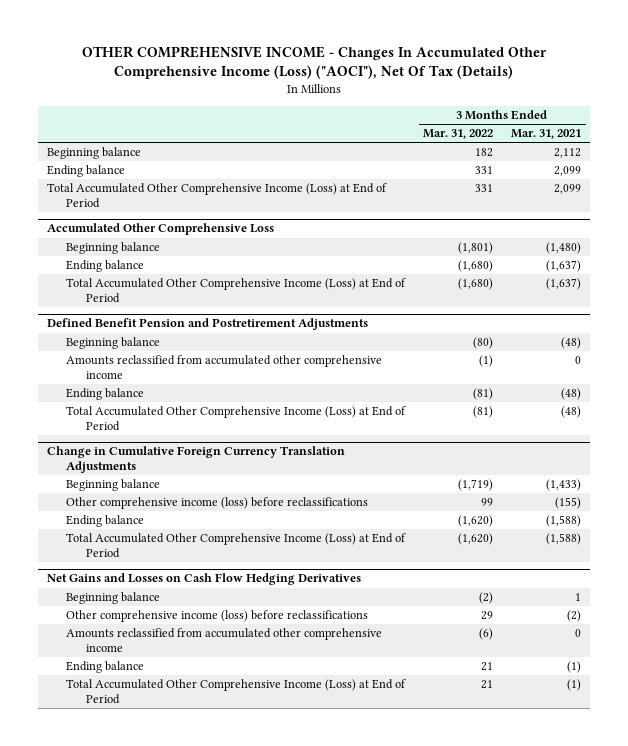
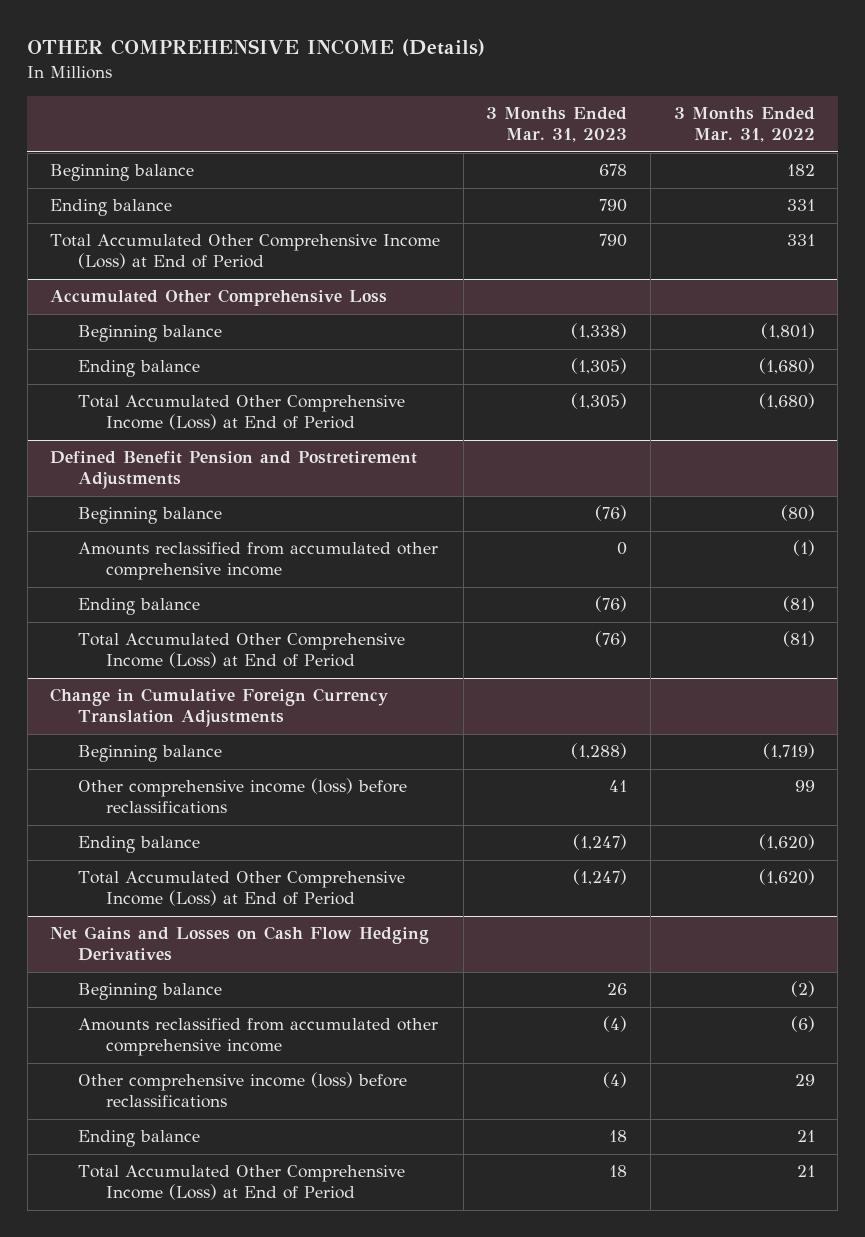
- OTHER COMPREHENSIVE INCOME - Changes In Accumulated Other Comprehensive Income (Loss) ("AOCI"), Net Of Tax (Details)
+ OTHER COMPREHENSIVE INCOME (Details)
- | 3 Months Ended Mar. 31, 2022 | 3 Months Ended Mar. 31, 2021
+ | 3 Months Ended Mar. 31, 2023 | 3 Months Ended Mar. 31, 2022
@ Net Gains and Losses on Cash Flow Hedging Derivatives
moved down: Other comprehensive income (loss) before reclassifications | (4) | 29

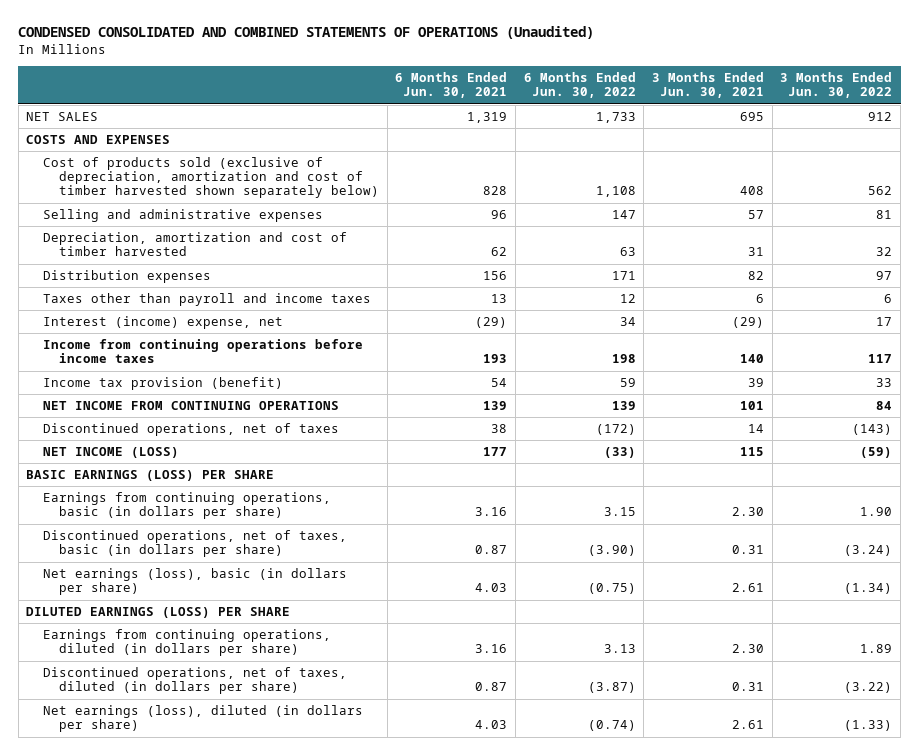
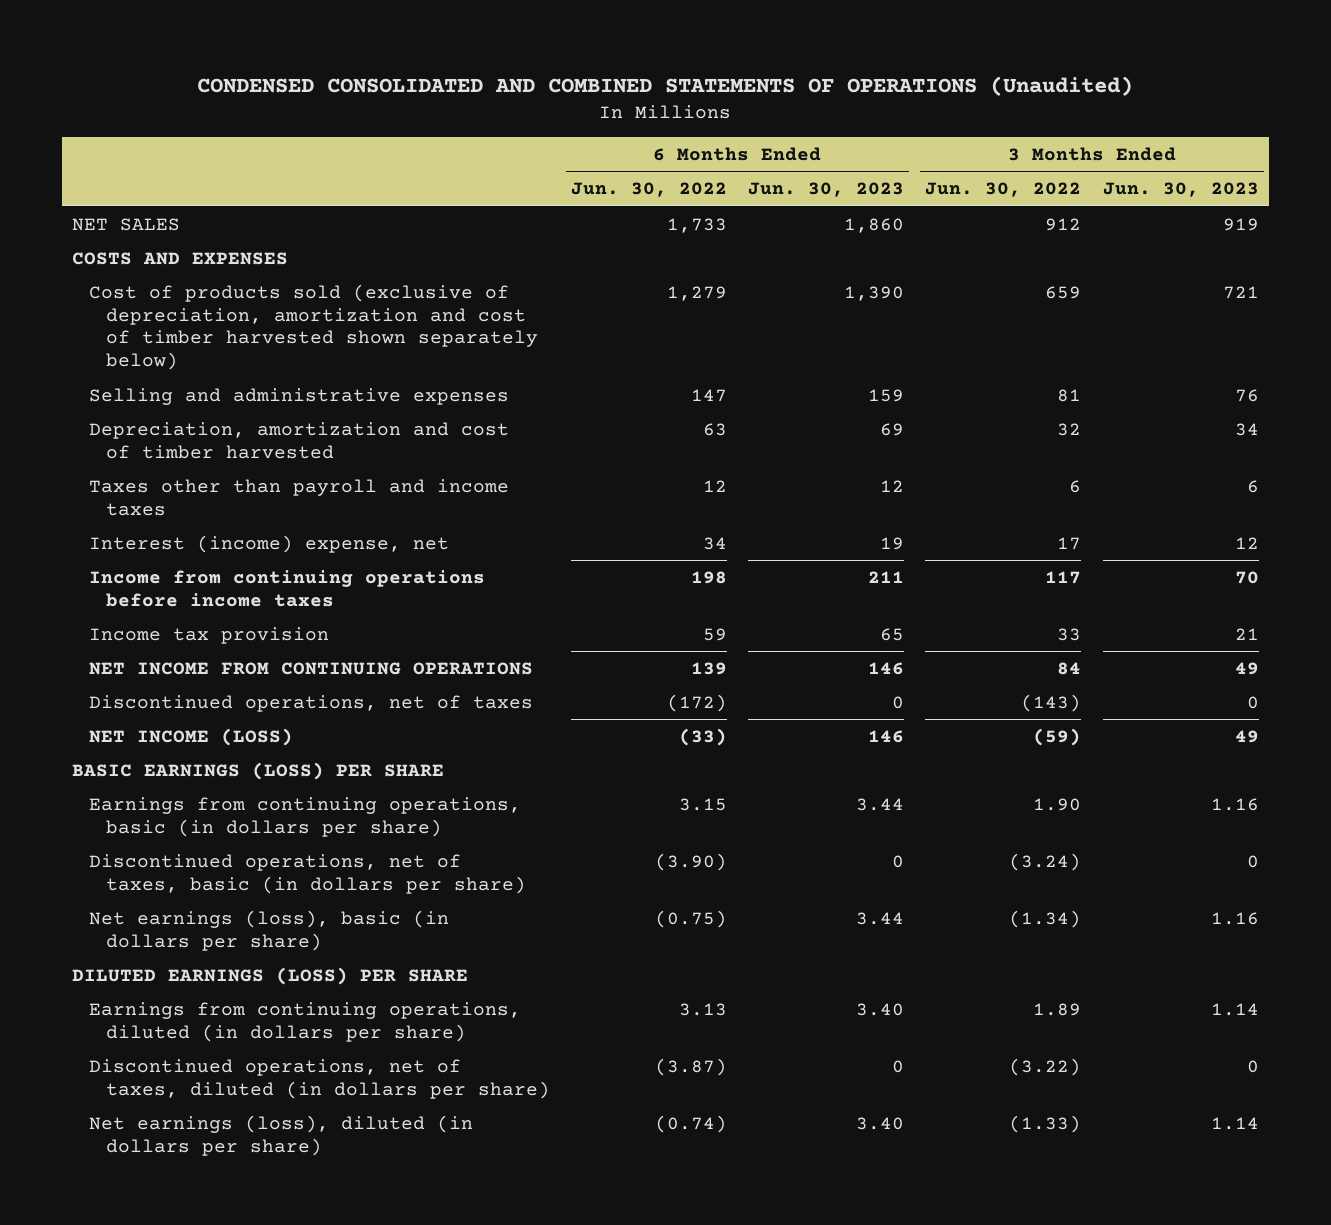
- | 6 Months Ended Jun. 30, 2021 | 6 Months Ended Jun. 30, 2022 | 3 Months Ended Jun. 30, 2021 | 3 Months Ended Jun. 30, 2022
+ | 6 Months Ended Jun. 30, 2022 | 6 Months Ended Jun. 30, 2023 | 3 Months Ended Jun. 30, 2022 | 3 Months Ended Jun. 30, 2023
- Cost of products sold (exclusive of depreciation, amortization and cost of timber harvested shown separately below) | 828 | 1,108 | 408 | 562
+ Cost of products sold (exclusive of depreciation, amortization and cost of timber harvested shown separately below) | 1,279 | 1,390 | 659 | 721
- Distribution expenses | 156 | 171 | 82 | 97
- Income tax provision (benefit) | 54 | 59 | 39 | 33
+ Income tax provision | 59 | 65 | 33 | 21

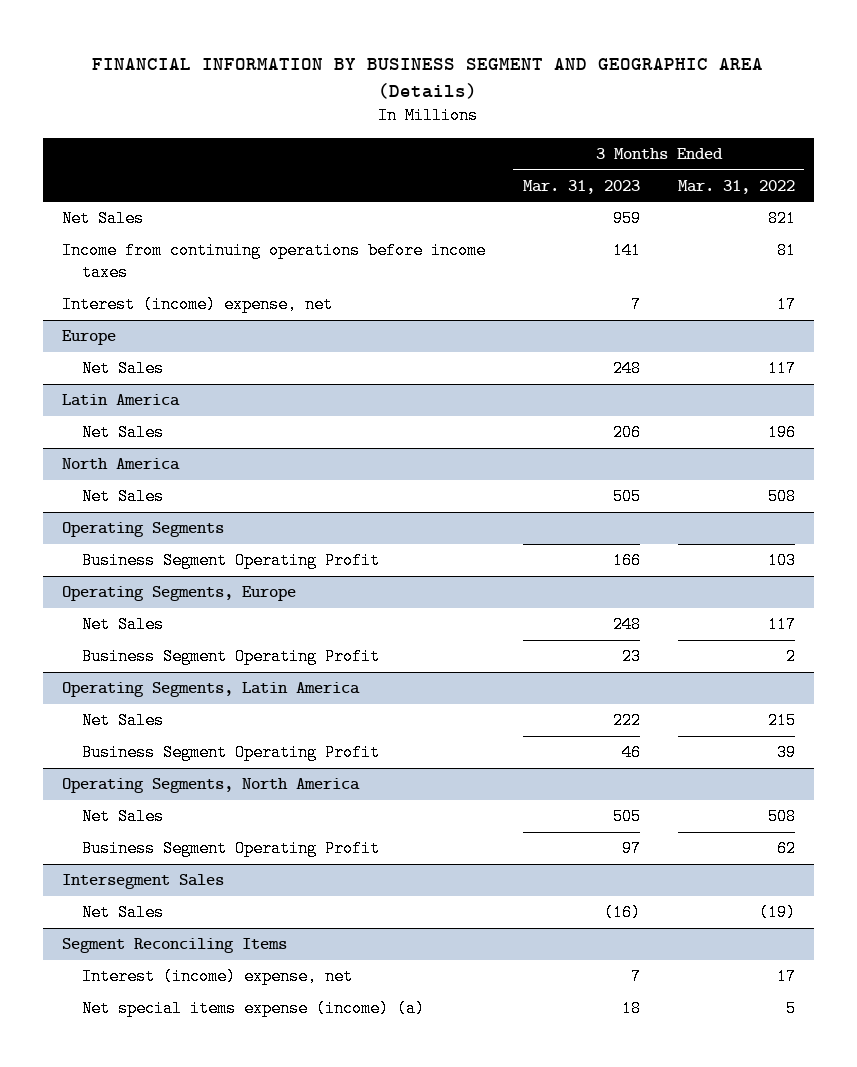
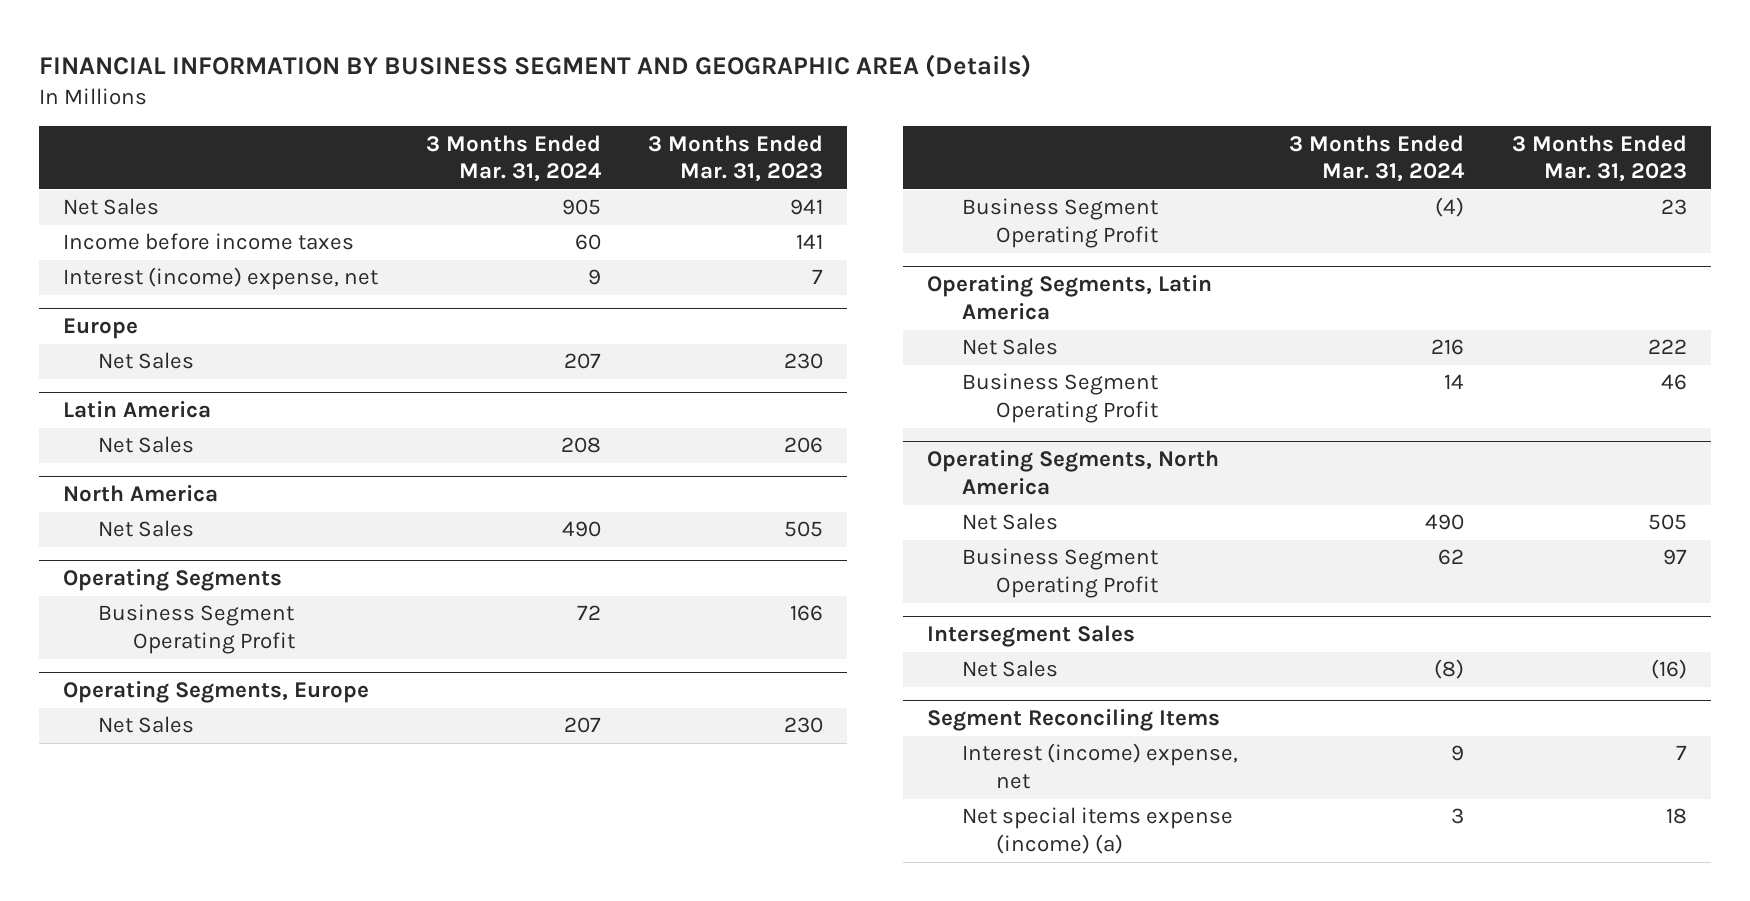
- | 3 Months Ended Mar. 31, 2023 | 3 Months Ended Mar. 31, 2022
+ | 3 Months Ended Mar. 31, 2024 | 3 Months Ended Mar. 31, 2023
- Net Sales | 959 | 821
- Income from continuing operations before income taxes | 141 | 81
+ Net Sales | 905 | 941
+ Income before income taxes | 60 | 141
@ Europe
- Net Sales | 248 | 117
+ Net Sales | 207 | 230
@ Operating Segments, Europe
- Net Sales | 248 | 117
+ Net Sales | 207 | 230

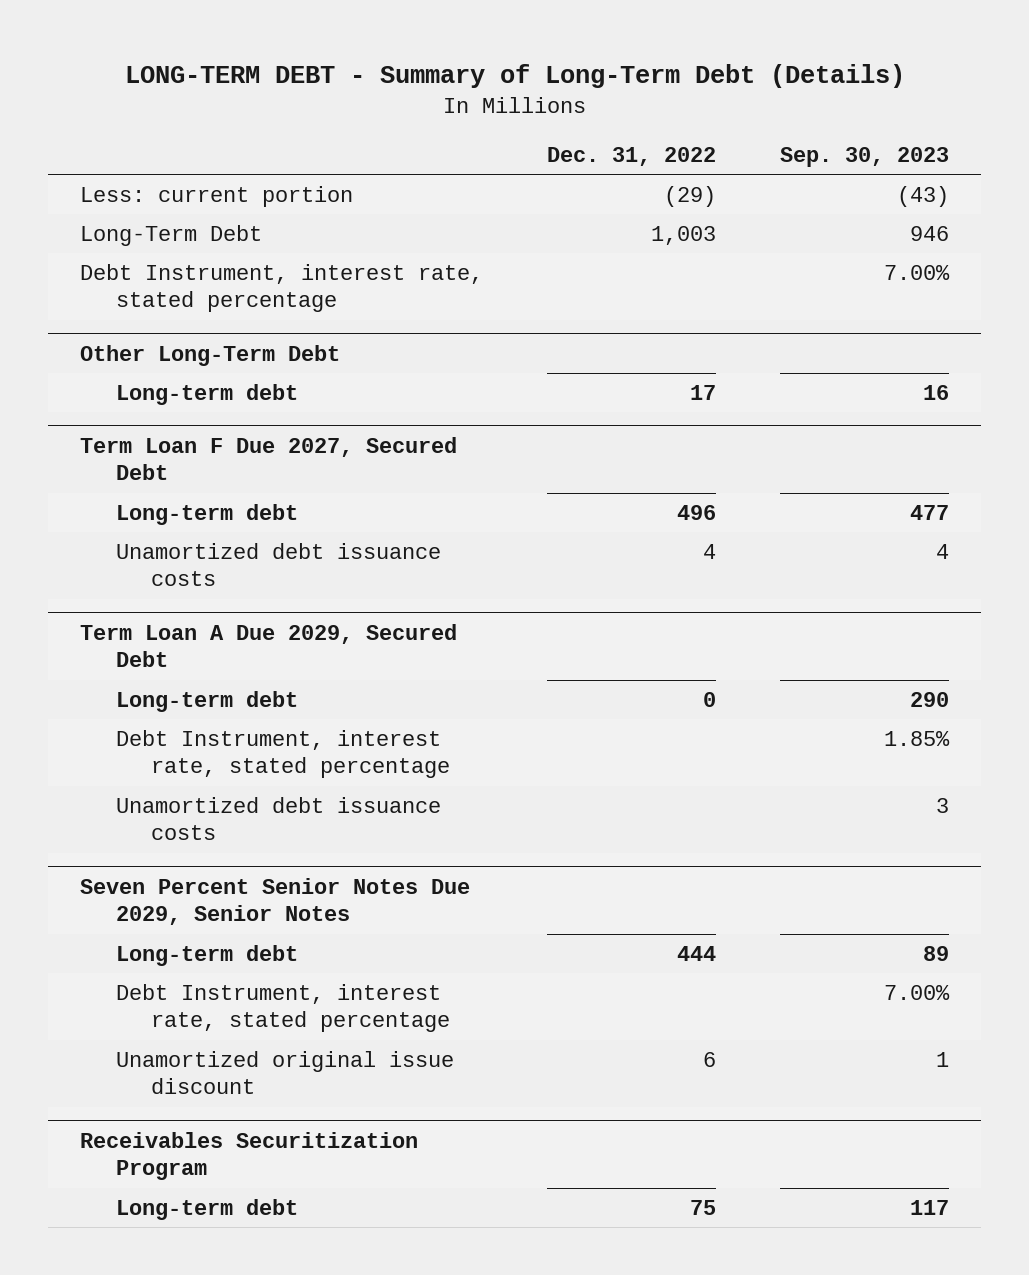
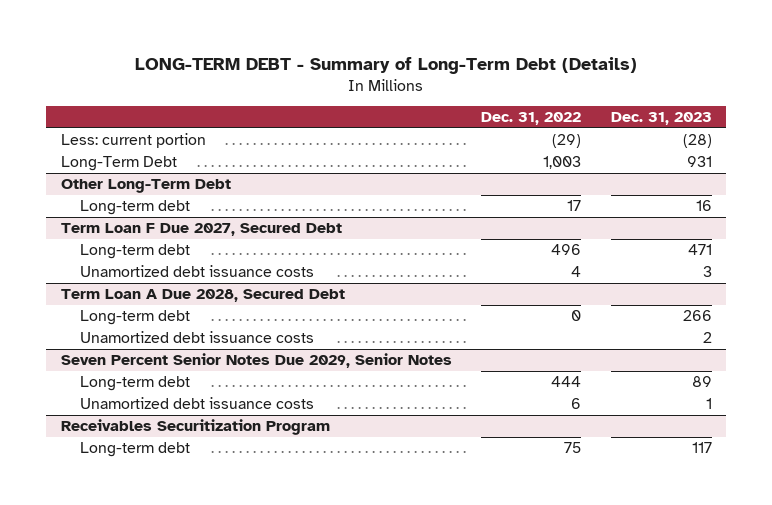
- | Dec. 31, 2022 | Sep. 30, 2023
+ | Dec. 31, 2022 | Dec. 31, 2023
- Debt Instrument, interest rate, stated percentage | | 7.00%
- Term Loan A Due 2029, Secured Debt
+ Term Loan A Due 2028, Secured Debt
- Debt Instrument, interest rate, stated percentage | | 1.85%
@ Seven Percent Senior Notes Due 2029, Senior Notes
- Debt Instrument, interest rate, stated percentage | | 7.00%
- Unamortized original issue discount | 6 | 1
+ Unamortized debt issuance costs | 6 | 1

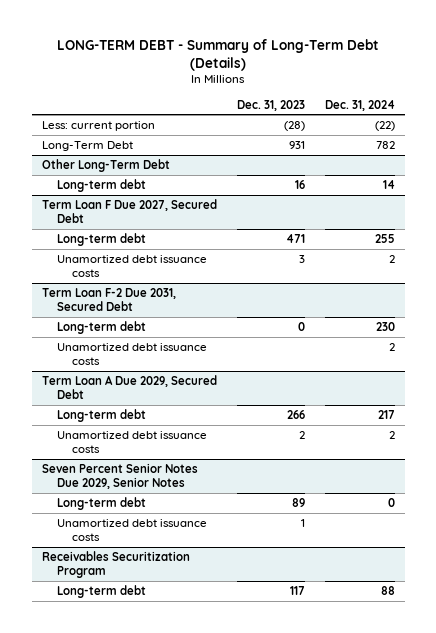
- | Dec. 31, 2022 | Dec. 31, 2023
+ | Dec. 31, 2023 | Dec. 31, 2024
- Term Loan A Due 2028, Secured Debt
+ Term Loan F-2 Due 2031, Secured Debt
+ Long-term debt | 0 | 230
+ Unamortized debt issuance costs | | 2
+ Term Loan A Due 2029, Secured Debt

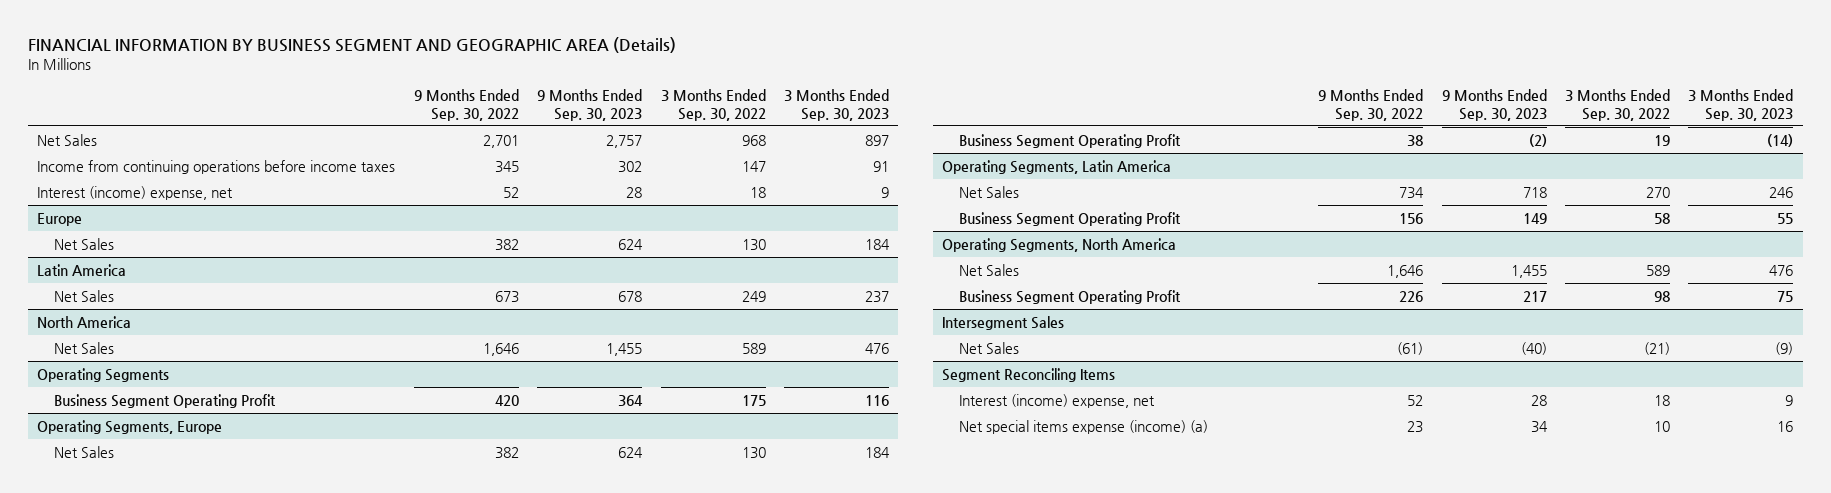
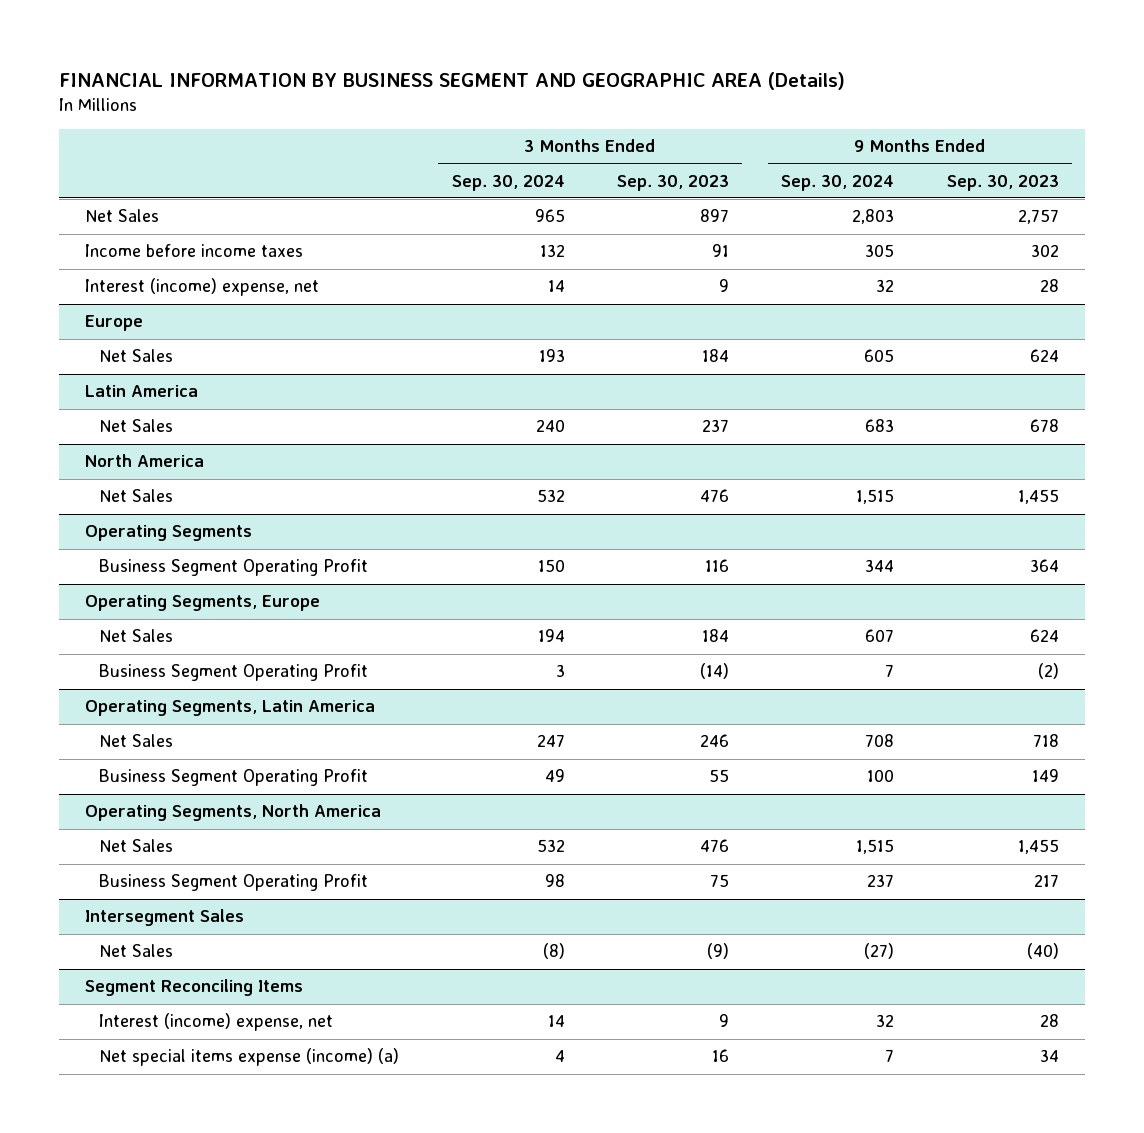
- | 9 Months Ended Sep. 30, 2022 | 9 Months Ended Sep. 30, 2023 | 3 Months Ended Sep. 30, 2022 | 3 Months Ended Sep. 30, 2023
+ | 3 Months Ended Sep. 30, 2024 | 3 Months Ended Sep. 30, 2023 | 9 Months Ended Sep. 30, 2024 | 9 Months Ended Sep. 30, 2023
- Income from continuing operations before income taxes | 345 | 302 | 147 | 91
+ Income before income taxes | 132 | 91 | 305 | 302

